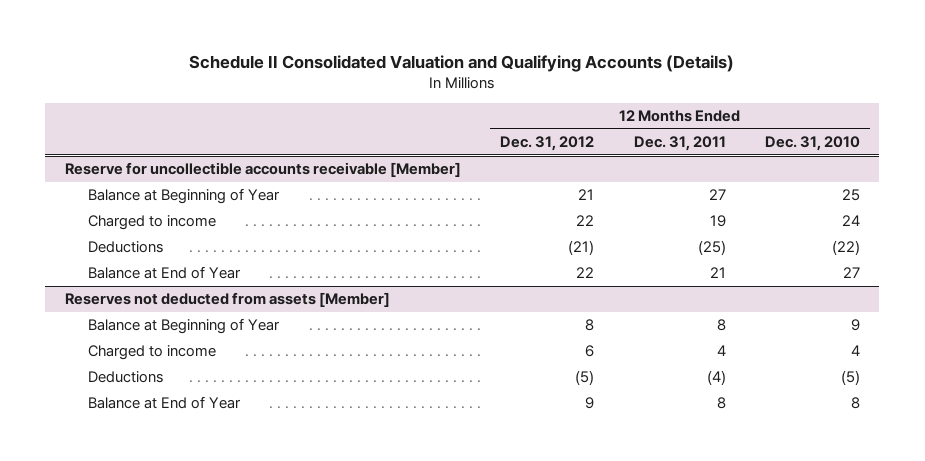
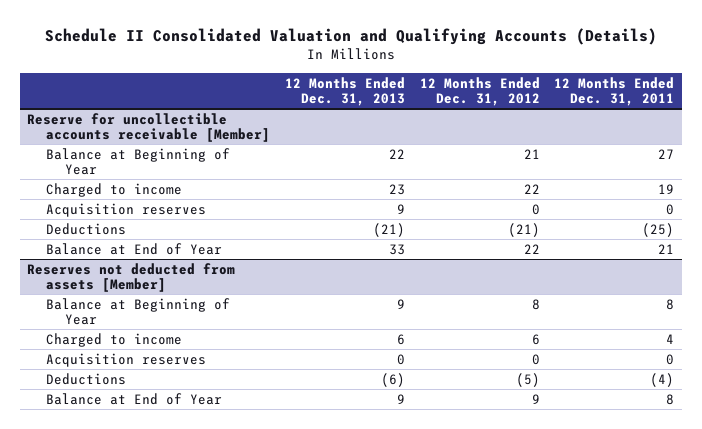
- | 12 Months Ended Dec. 31, 2012 | 12 Months Ended Dec. 31, 2011 | 12 Months Ended Dec. 31, 2010
+ | 12 Months Ended Dec. 31, 2013 | 12 Months Ended Dec. 31, 2012 | 12 Months Ended Dec. 31, 2011
@ Reserve for uncollectible accounts receivable [Member]
+ Acquisition reserves | 9 | 0 | 0
@ Reserves not deducted from assets [Member]
+ Acquisition reserves | 0 | 0 | 0

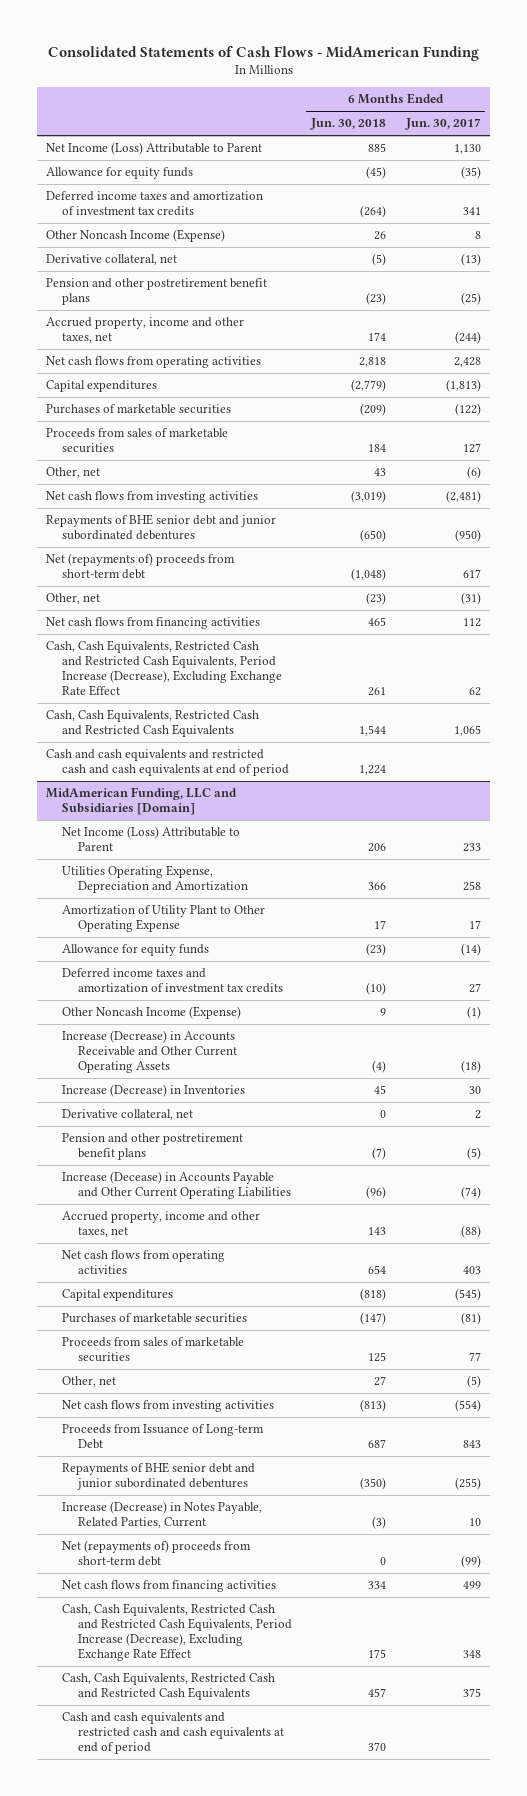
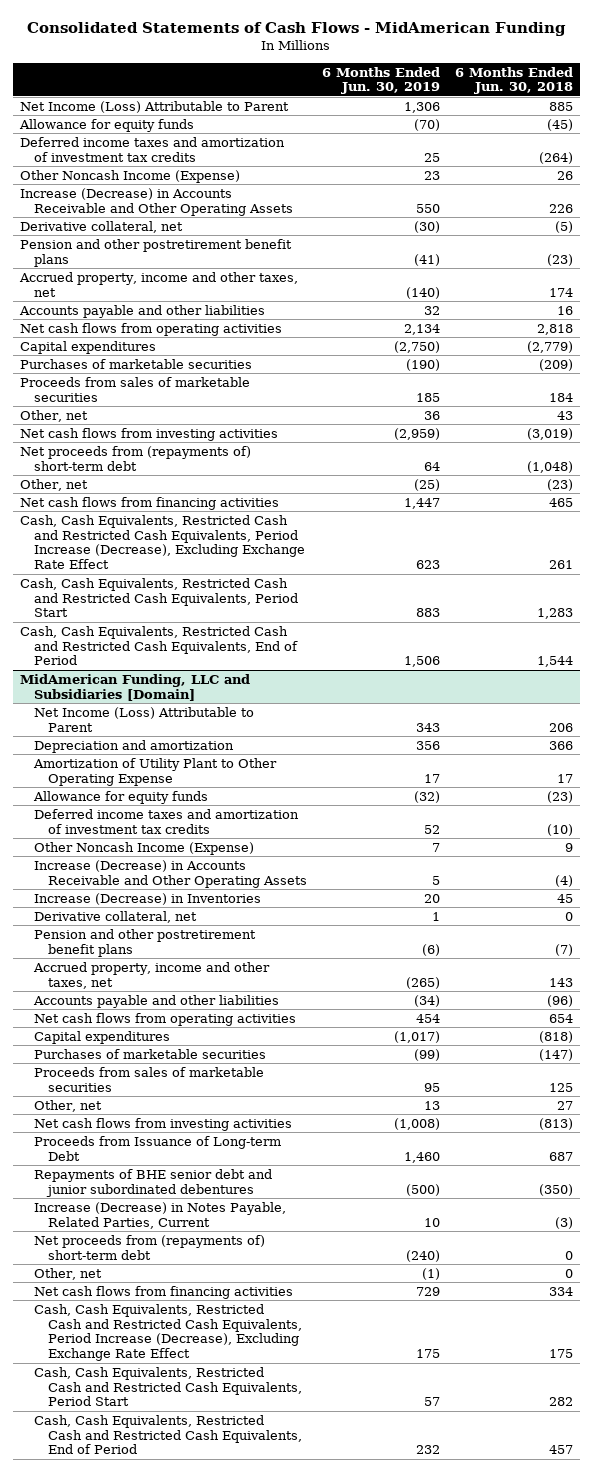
- | 6 Months Ended Jun. 30, 2018 | 6 Months Ended Jun. 30, 2017
+ | 6 Months Ended Jun. 30, 2019 | 6 Months Ended Jun. 30, 2018
+ Increase (Decrease) in Accounts Receivable and Other Operating Assets | 550 | 226
+ Accounts payable and other liabilities | 32 | 16
- Repayments of BHE senior debt and junior subordinated debentures | (650) | (950)
- Net (repayments of) proceeds from short-term debt | (1,048) | 617
+ Net proceeds from (repayments of) short-term debt | 64 | (1,048)
- Cash, Cash Equivalents, Restricted Cash and Restricted Cash Equivalents | 1,544 | 1,065
- Cash and cash equivalents and restricted cash and cash equivalents at end of period | 1,224 |
+ Cash, Cash Equivalents, Restricted Cash and Restricted Cash Equivalents, Period Start | 883 | 1,283
+ Cash, Cash Equivalents, Restricted Cash and Restricted Cash Equivalents, End of Period | 1,506 | 1,544
@ MidAmerican Funding, LLC and Subsidiaries [Domain]
- Utilities Operating Expense, Depreciation and Amortization | 366 | 258
+ Depreciation and amortization | 356 | 366
- Increase (Decrease) in Accounts Receivable and Other Current Operating Assets | (4) | (18)
+ Increase (Decrease) in Accounts Receivable and Other Operating Assets | 5 | (4)
- Increase (Decease) in Accounts Payable and Other Current Operating Liabilities | (96) | (74)
+ Accounts payable and other liabilities | (34) | (96)
- Net (repayments of) proceeds from short-term debt | 0 | (99)
+ Net proceeds from (repayments of) short-term debt | (240) | 0
+ Other, net | (1) | 0
- Cash, Cash Equivalents, Restricted Cash and Restricted Cash Equivalents | 457 | 375
- Cash and cash equivalents and restricted cash and cash equivalents at end of period | 370 |
+ Cash, Cash Equivalents, Restricted Cash and Restricted Cash Equivalents, Period Start | 57 | 282
+ Cash, Cash Equivalents, Restricted Cash and Restricted Cash Equivalents, End of Period | 232 | 457

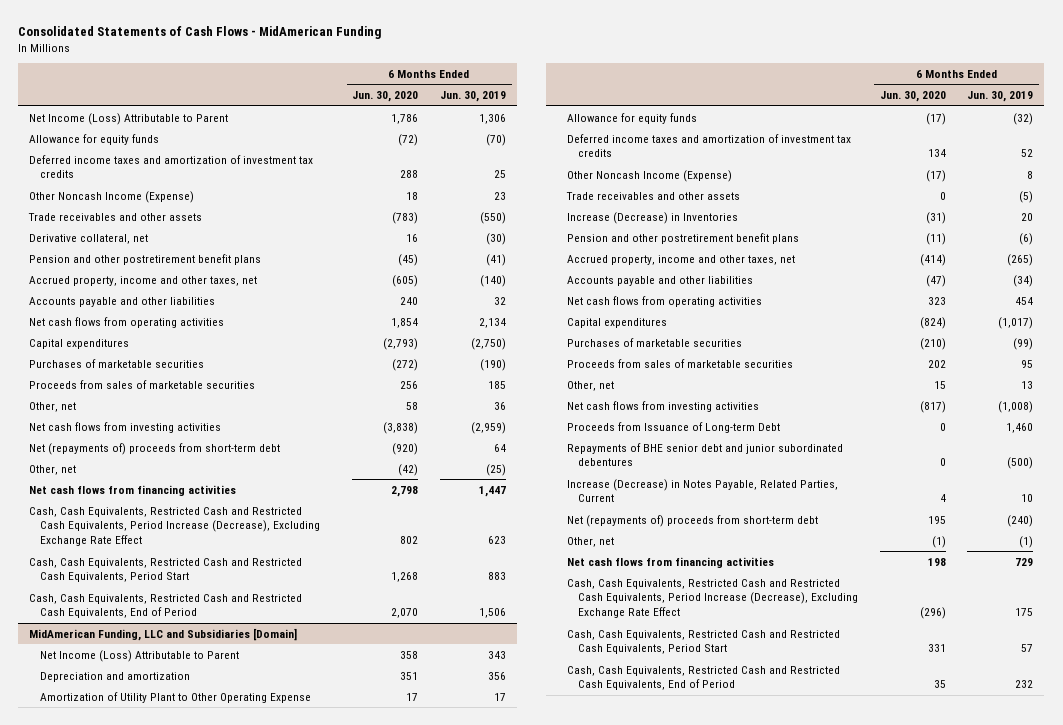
- | 6 Months Ended Jun. 30, 2019 | 6 Months Ended Jun. 30, 2018
+ | 6 Months Ended Jun. 30, 2020 | 6 Months Ended Jun. 30, 2019
- Increase (Decrease) in Accounts Receivable and Other Operating Assets | 550 | 226
+ Trade receivables and other assets | (783) | (550)
- Net proceeds from (repayments of) short-term debt | 64 | (1,048)
+ Net (repayments of) proceeds from short-term debt | (920) | 64
@ MidAmerican Funding, LLC and Subsidiaries [Domain]
- Other Noncash Income (Expense) | 7 | 9
- Increase (Decrease) in Accounts Receivable and Other Operating Assets | 5 | (4)
+ Other Noncash Income (Expense) | (17) | 8
+ Trade receivables and other assets | 0 | (5)
- Derivative collateral, net | 1 | 0
- Net proceeds from (repayments of) short-term debt | (240) | 0
+ Net (repayments of) proceeds from short-term debt | 195 | (240)

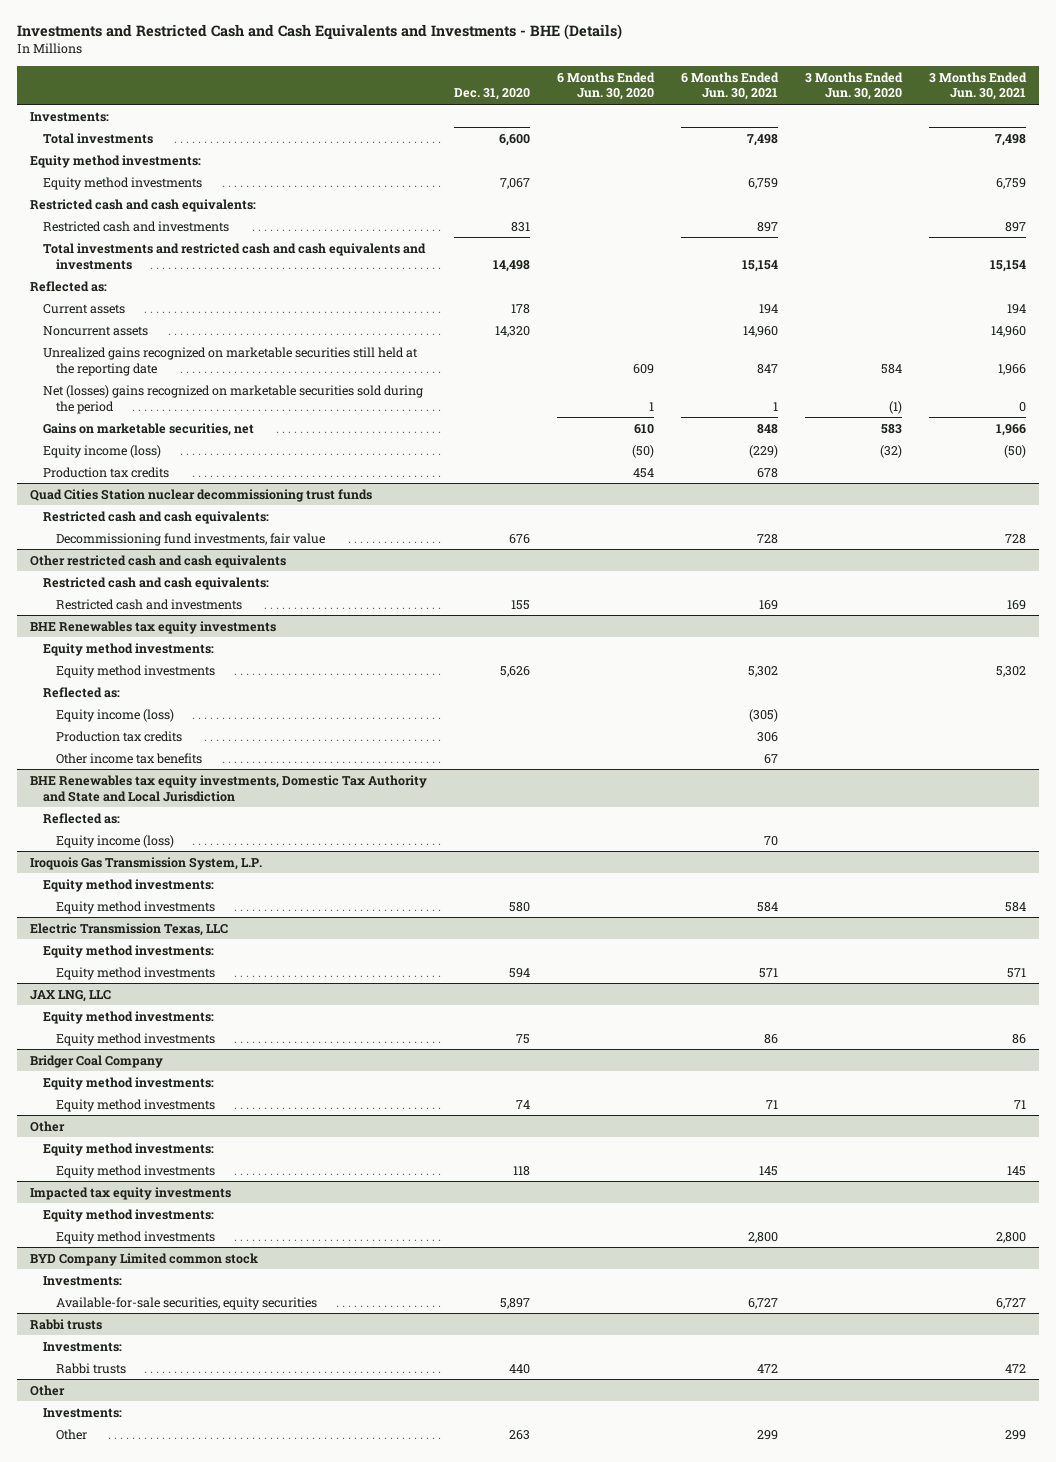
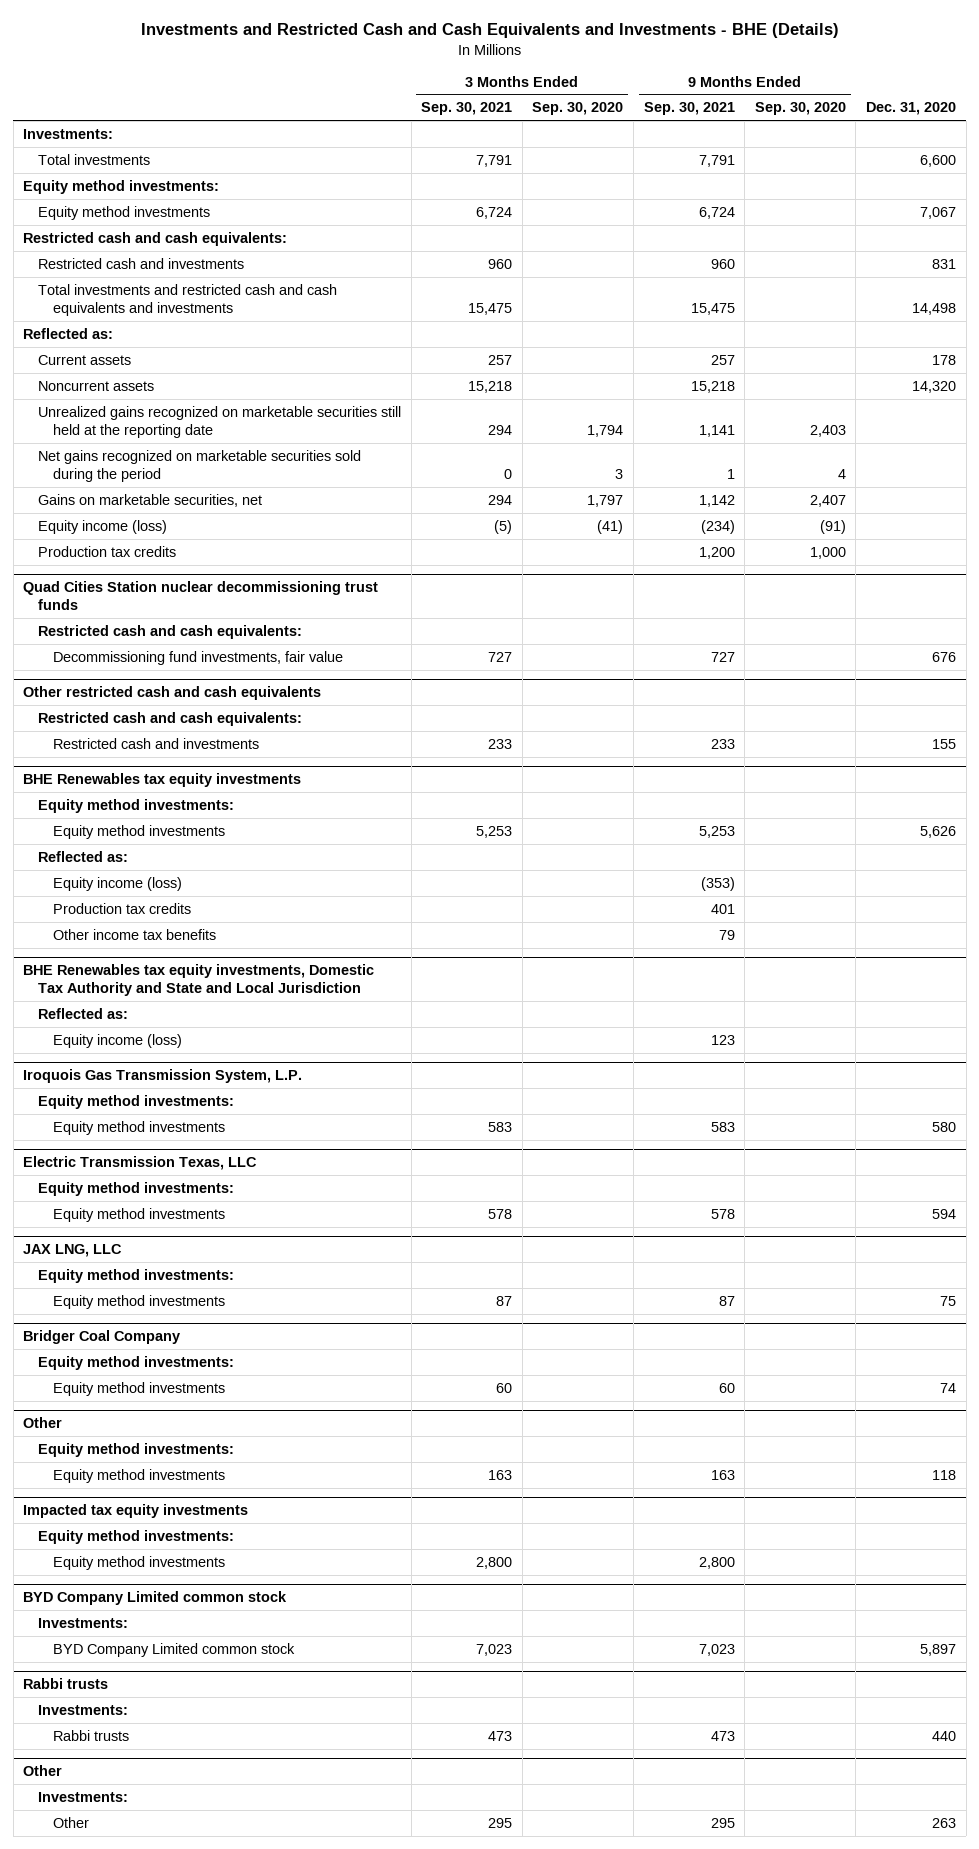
- | Dec. 31, 2020 | 6 Months Ended Jun. 30, 2020 | 6 Months Ended Jun. 30, 2021 | 3 Months Ended Jun. 30, 2020 | 3 Months Ended Jun. 30, 2021
+ | 3 Months Ended Sep. 30, 2021 | 3 Months Ended Sep. 30, 2020 | 9 Months Ended Sep. 30, 2021 | 9 Months Ended Sep. 30, 2020 | Dec. 31, 2020
- Net (losses) gains recognized on marketable securities sold during the period | | 1 | 1 | (1) | 0
+ Net gains recognized on marketable securities sold during the period | 0 | 3 | 1 | 4 |
@ BYD Company Limited common stock
- Available-for-sale securities, equity securities | 5,897 | | 6,727 | | 6,727
+ BYD Company Limited common stock | 7,023 | | 7,023 | | 5,897

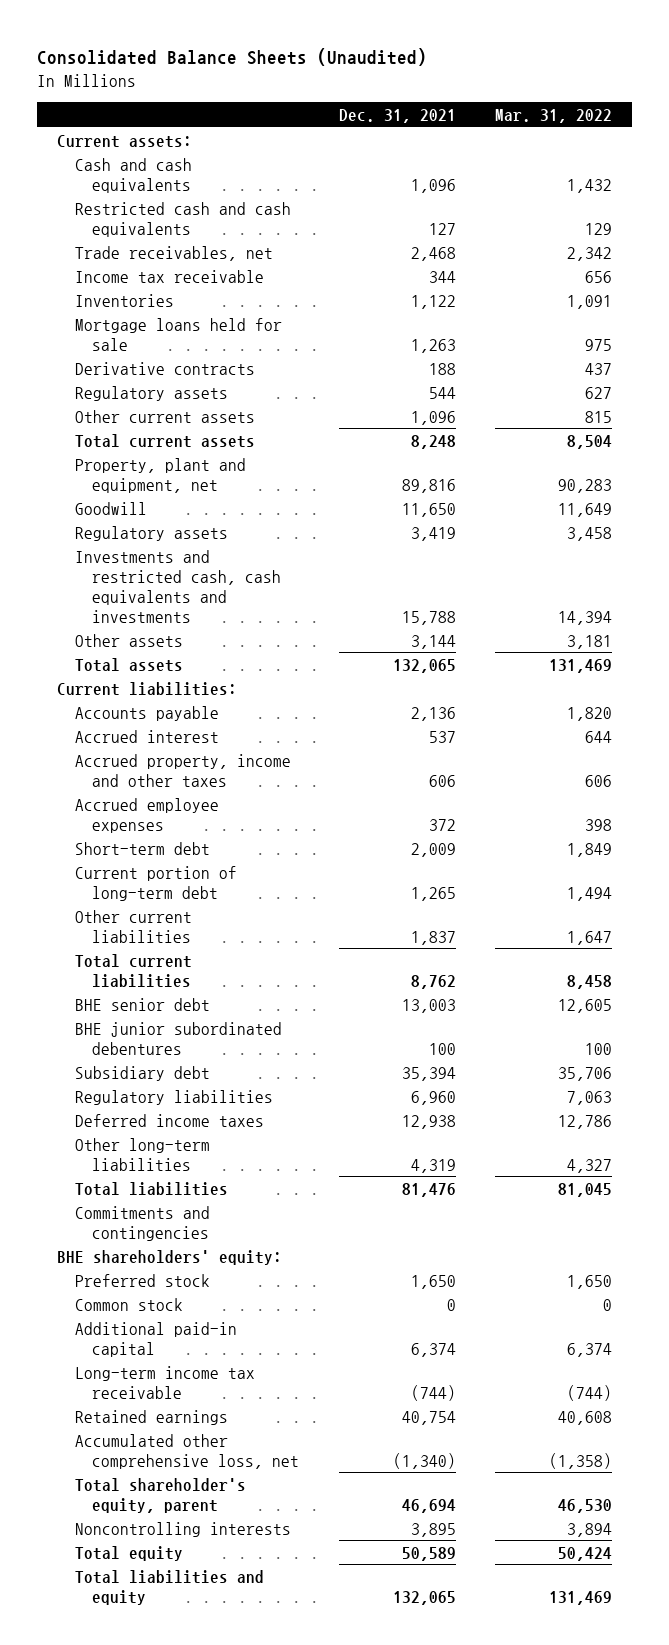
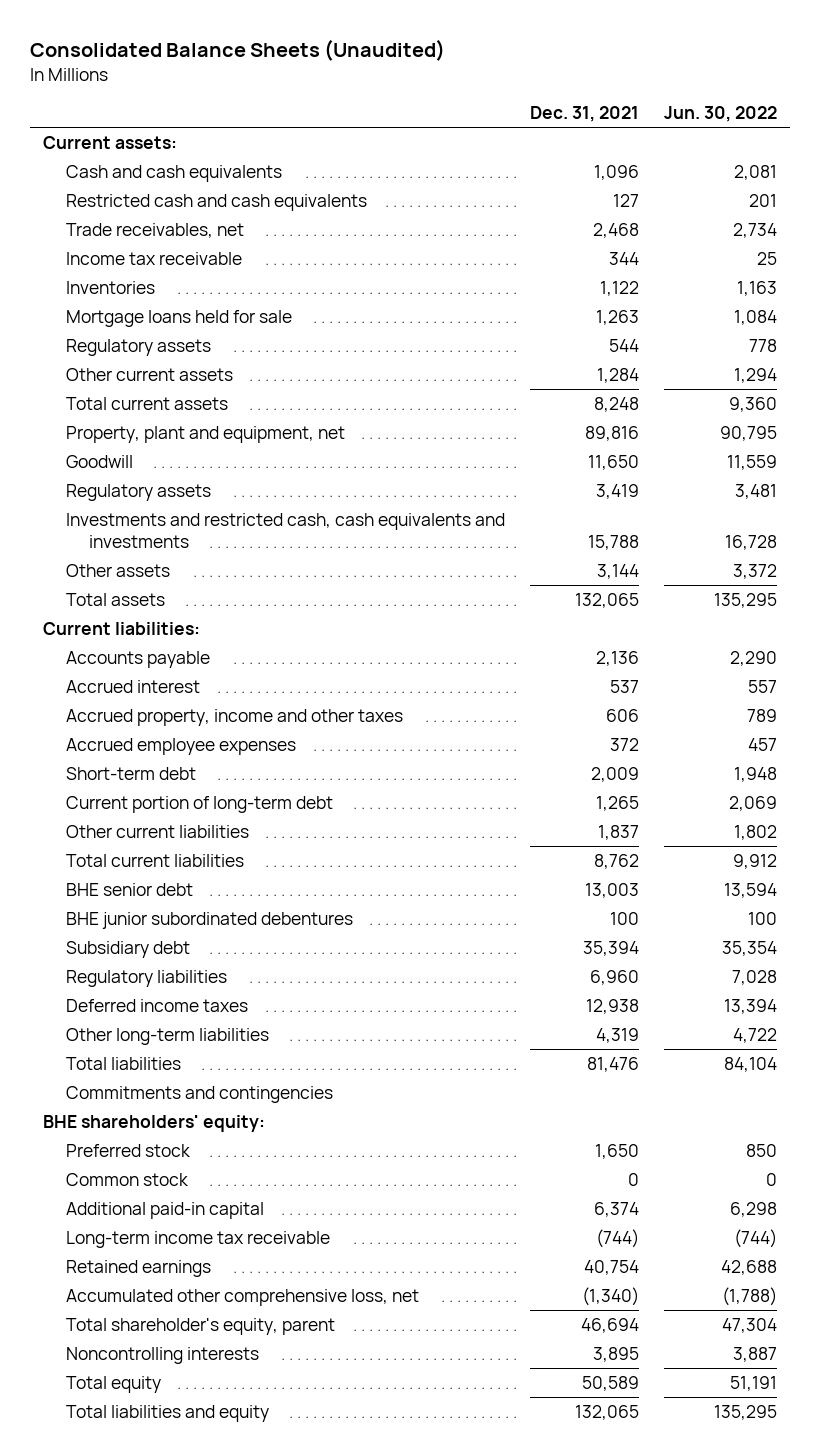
- | Dec. 31, 2021 | Mar. 31, 2022
+ | Dec. 31, 2021 | Jun. 30, 2022
- Derivative contracts | 188 | 437
- Other current assets | 1,096 | 815
+ Other current assets | 1,284 | 1,294

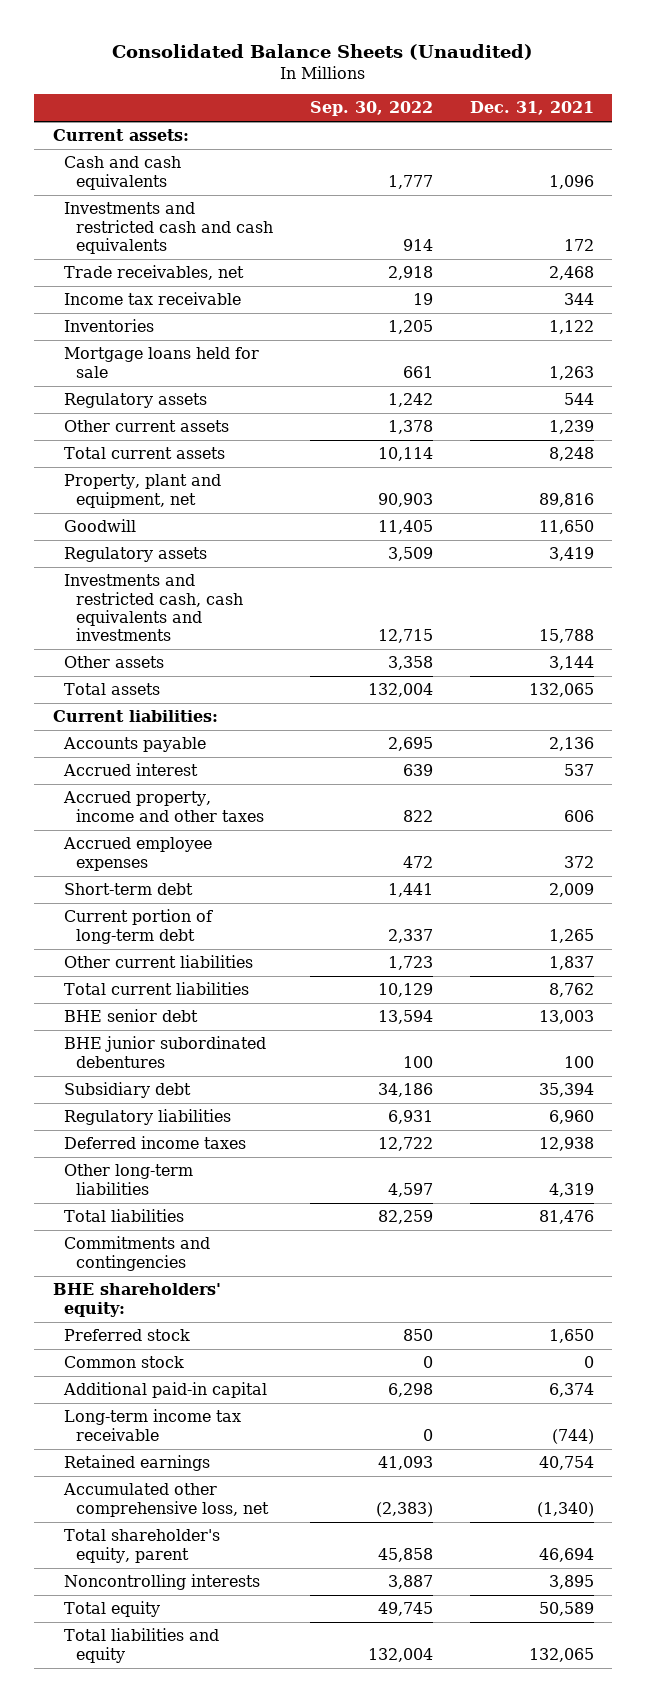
- | Dec. 31, 2021 | Jun. 30, 2022
+ | Sep. 30, 2022 | Dec. 31, 2021
- Restricted cash and cash equivalents | 127 | 201
+ Investments and restricted cash and cash equivalents | 914 | 172
- Other current assets | 1,284 | 1,294
+ Other current assets | 1,378 | 1,239

